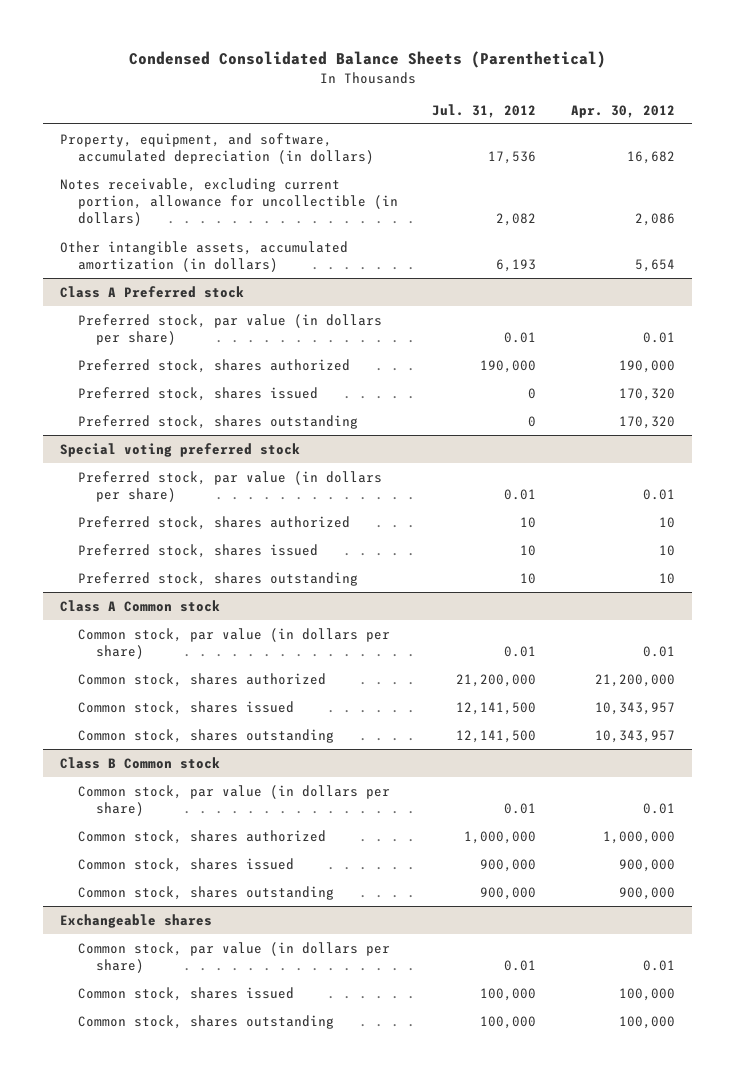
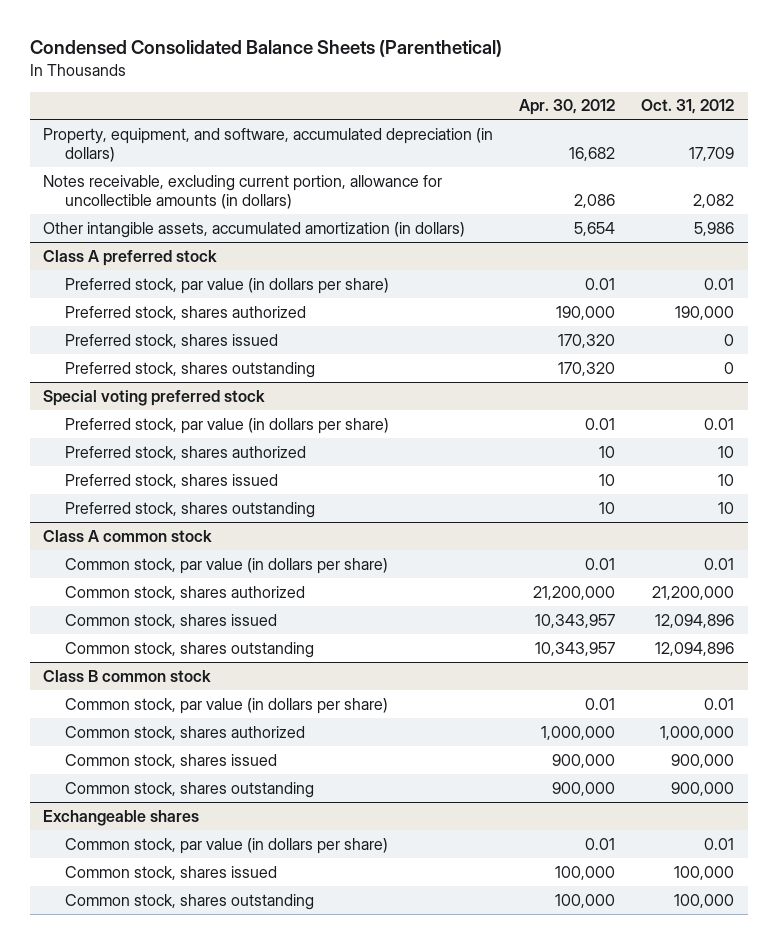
- | Jul. 31, 2012 | Apr. 30, 2012
+ | Apr. 30, 2012 | Oct. 31, 2012
- Notes receivable, excluding current portion, allowance for uncollectible (in dollars) | 2,082 | 2,086
+ Notes receivable, excluding current portion, allowance for uncollectible amounts (in dollars) | 2,086 | 2,082
- Class A Preferred stock
+ Class A preferred stock
- Class A Common stock
+ Class A common stock
- Class B Common stock
+ Class B common stock

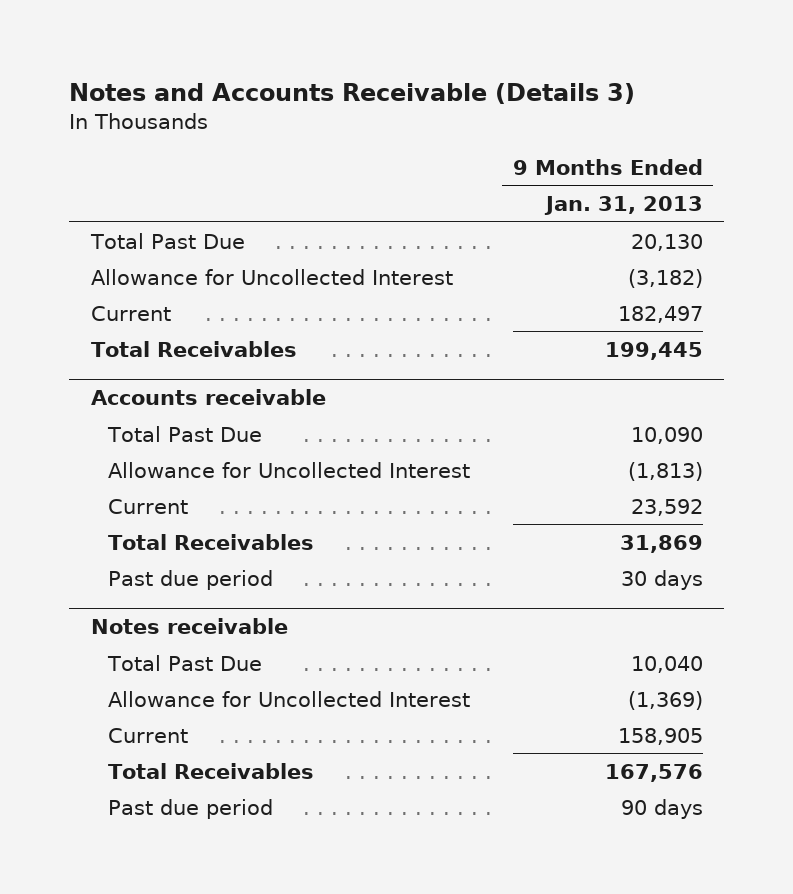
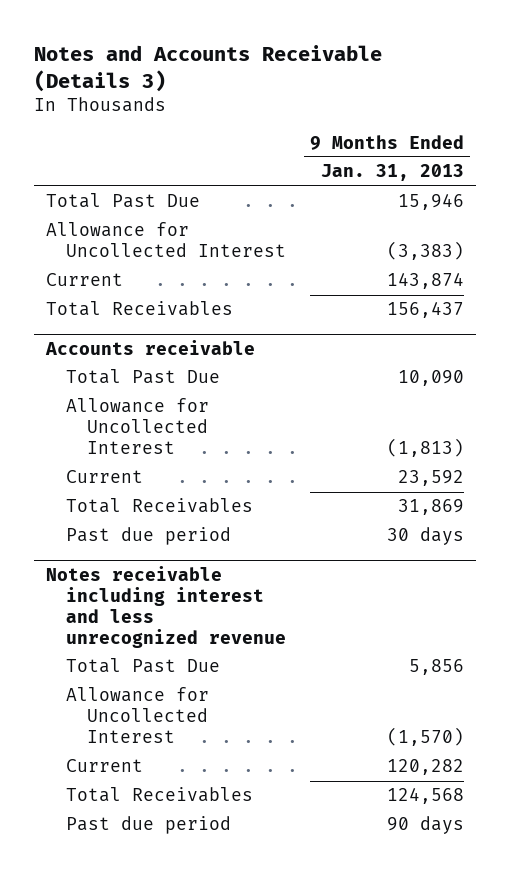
- Total Past Due | 20,130
- Allowance for Uncollected Interest | (3,182)
- Current | 182,497
- Total Receivables | 199,445
+ Total Past Due | 15,946
+ Allowance for Uncollected Interest | (3,383)
+ Current | 143,874
+ Total Receivables | 156,437
- Notes receivable
- Total Past Due | 10,040
- Allowance for Uncollected Interest | (1,369)
- Current | 158,905
- Total Receivables | 167,576
+ Notes receivable including interest and less unrecognized revenue
+ Total Past Due | 5,856
+ Allowance for Uncollected Interest | (1,570)
+ Current | 120,282
+ Total Receivables | 124,568

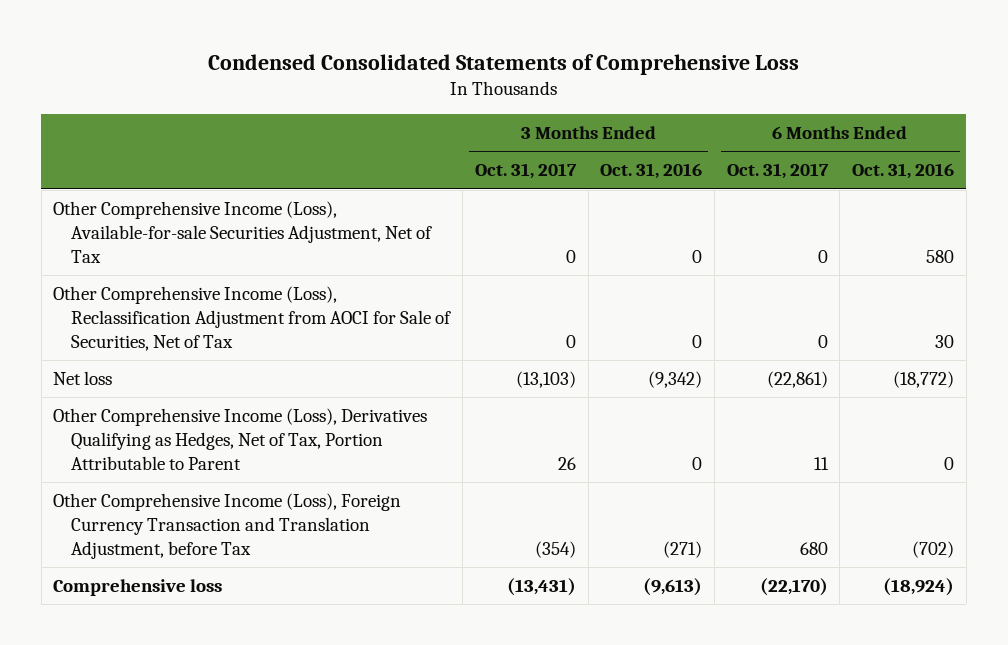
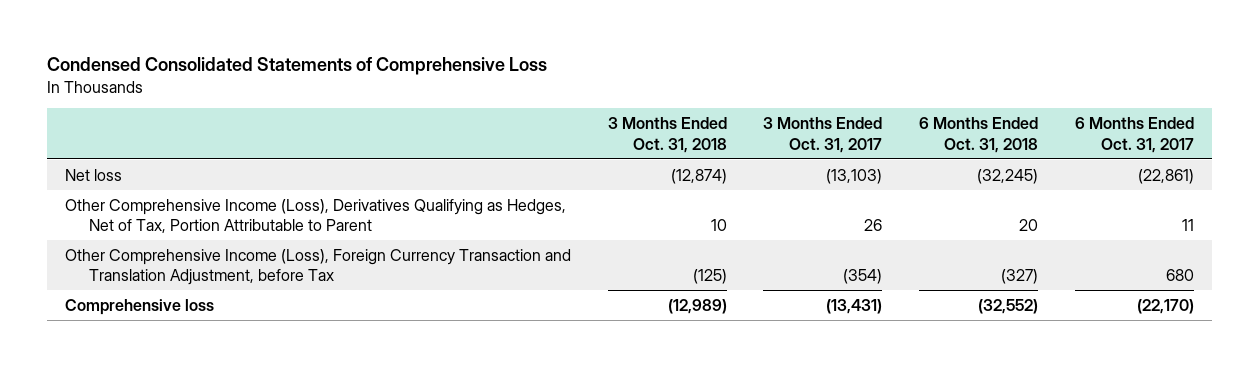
- | 3 Months Ended Oct. 31, 2017 | 3 Months Ended Oct. 31, 2016 | 6 Months Ended Oct. 31, 2017 | 6 Months Ended Oct. 31, 2016
+ | 3 Months Ended Oct. 31, 2018 | 3 Months Ended Oct. 31, 2017 | 6 Months Ended Oct. 31, 2018 | 6 Months Ended Oct. 31, 2017
- Other Comprehensive Income (Loss), Available-for-sale Securities Adjustment, Net of Tax | 0 | 0 | 0 | 580
- Other Comprehensive Income (Loss), Reclassification Adjustment from AOCI for Sale of Securities, Net of Tax | 0 | 0 | 0 | 30

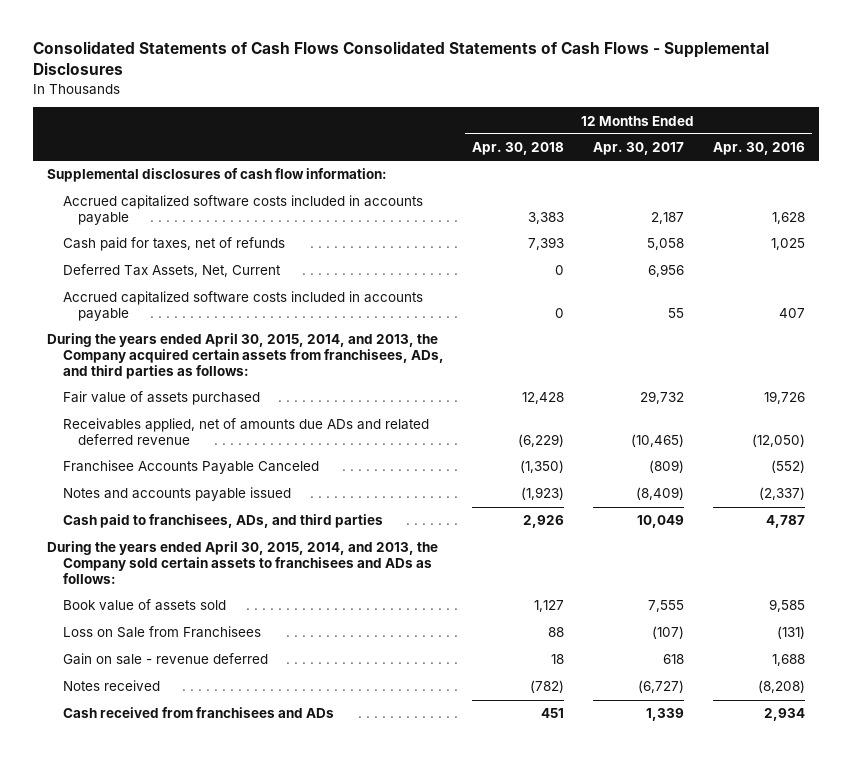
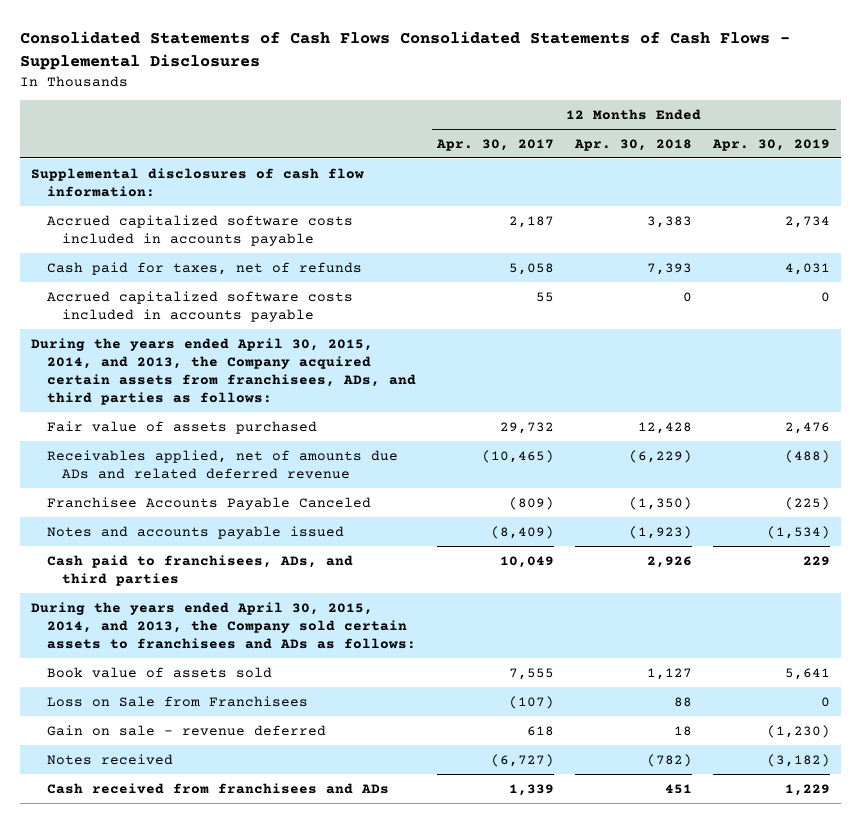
- | 12 Months Ended Apr. 30, 2018 | 12 Months Ended Apr. 30, 2017 | 12 Months Ended Apr. 30, 2016
+ | 12 Months Ended Apr. 30, 2017 | 12 Months Ended Apr. 30, 2018 | 12 Months Ended Apr. 30, 2019
- Deferred Tax Assets, Net, Current | 0 | 6,956 |

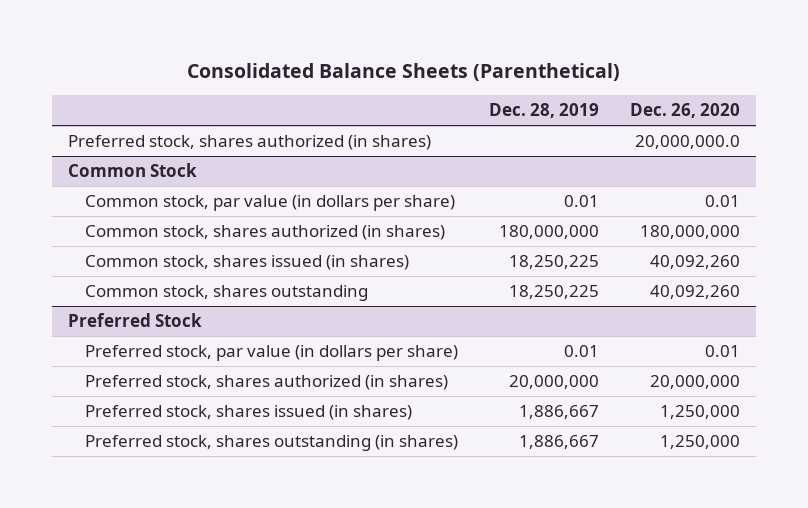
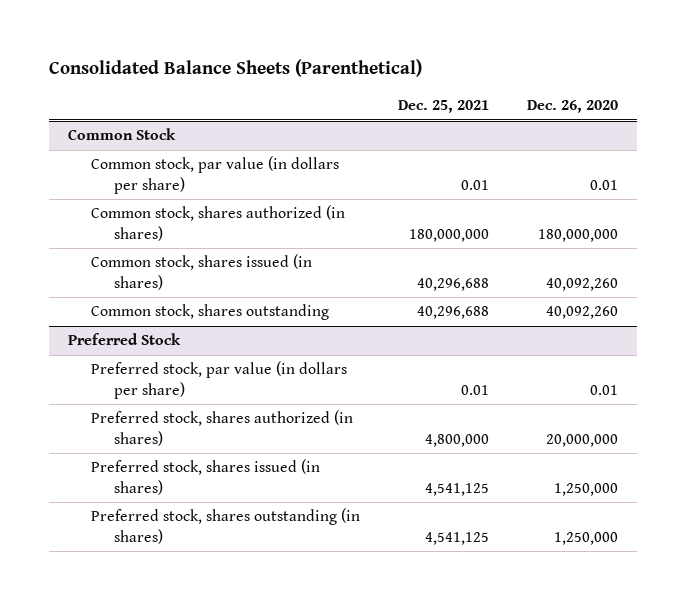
- | Dec. 28, 2019 | Dec. 26, 2020
+ | Dec. 25, 2021 | Dec. 26, 2020
- Preferred stock, shares authorized (in shares) | | 20,000,000.0

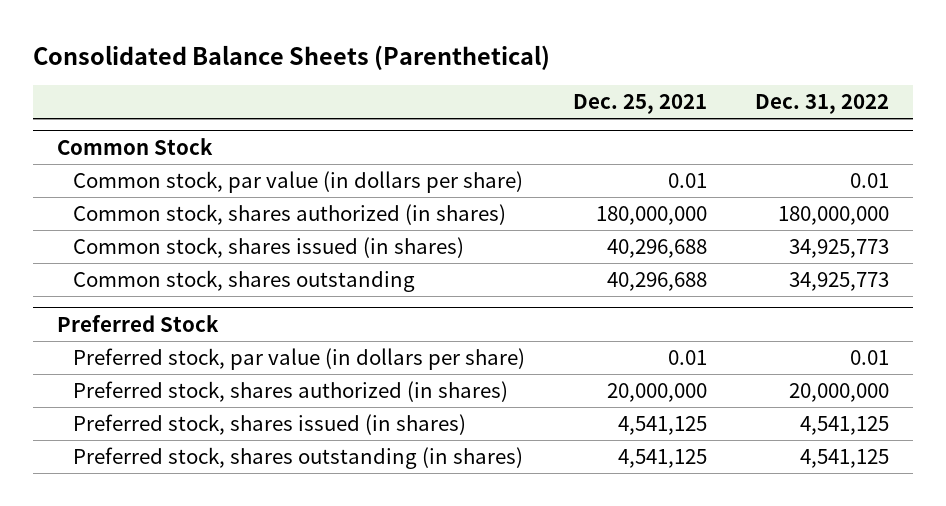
- | Dec. 25, 2021 | Dec. 26, 2020
+ | Dec. 25, 2021 | Dec. 31, 2022
@ Preferred Stock
- Preferred stock, shares authorized (in shares) | 4,800,000 | 20,000,000
+ Preferred stock, shares authorized (in shares) | 20,000,000 | 20,000,000

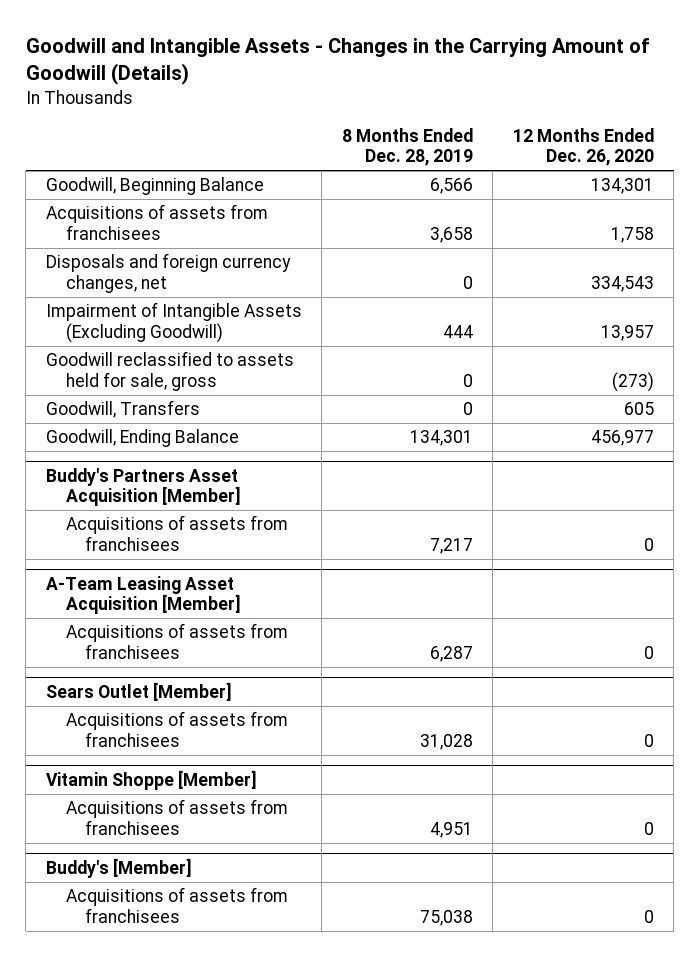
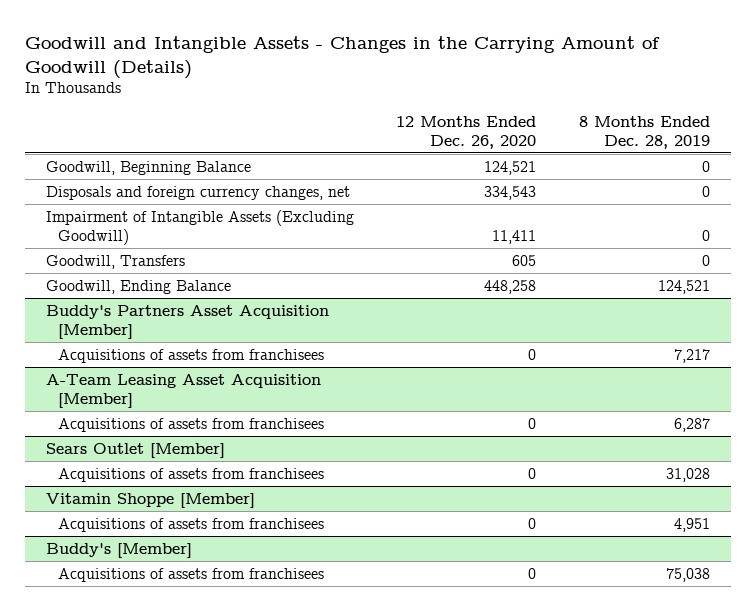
- | 8 Months Ended Dec. 28, 2019 | 12 Months Ended Dec. 26, 2020
+ | 12 Months Ended Dec. 26, 2020 | 8 Months Ended Dec. 28, 2019
- Goodwill, Beginning Balance | 6,566 | 134,301
- Acquisitions of assets from franchisees | 3,658 | 1,758
+ Goodwill, Beginning Balance | 124,521 | 0
- Impairment of Intangible Assets (Excluding Goodwill) | 444 | 13,957
- Goodwill reclassified to assets held for sale, gross | 0 | (273)
+ Impairment of Intangible Assets (Excluding Goodwill) | 11,411 | 0
- Goodwill, Ending Balance | 134,301 | 456,977
+ Goodwill, Ending Balance | 448,258 | 124,521

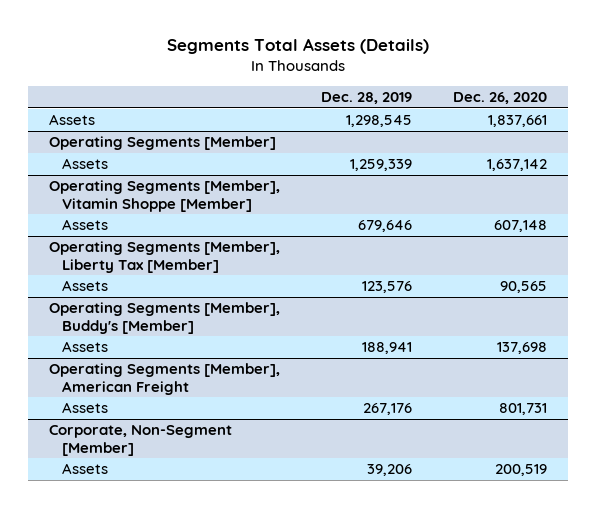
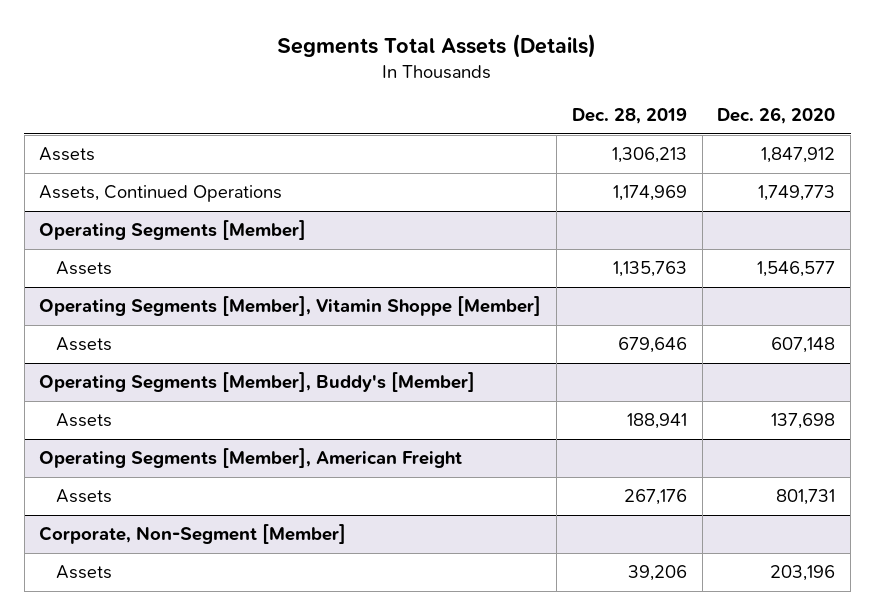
- Assets | 1,298,545 | 1,837,661
+ Assets | 1,306,213 | 1,847,912
+ Assets, Continued Operations | 1,174,969 | 1,749,773
@ Operating Segments [Member]
- Assets | 1,259,339 | 1,637,142
+ Assets | 1,135,763 | 1,546,577
- Operating Segments [Member], Liberty Tax [Member]
- Assets | 123,576 | 90,565
@ Corporate, Non-Segment [Member]
- Assets | 39,206 | 200,519
+ Assets | 39,206 | 203,196

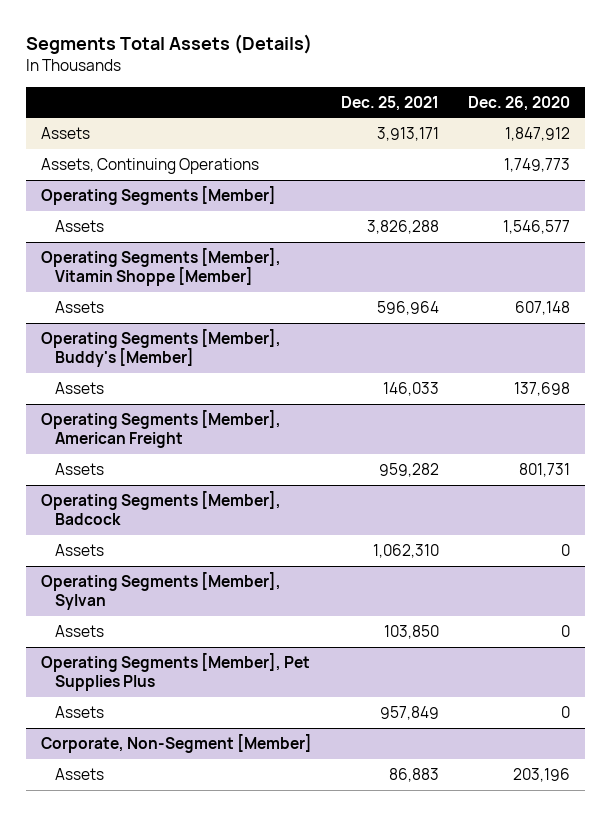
- | Dec. 28, 2019 | Dec. 26, 2020
+ | Dec. 25, 2021 | Dec. 26, 2020
- Assets, Continued Operations | 1,174,969 | 1,749,773
+ Assets, Continuing Operations | | 1,749,773
+ Operating Segments [Member], Badcock
+ Assets | 1,062,310 | 0
+ Operating Segments [Member], Sylvan
+ Assets | 103,850 | 0
+ Operating Segments [Member], Pet Supplies Plus
+ Assets | 957,849 | 0

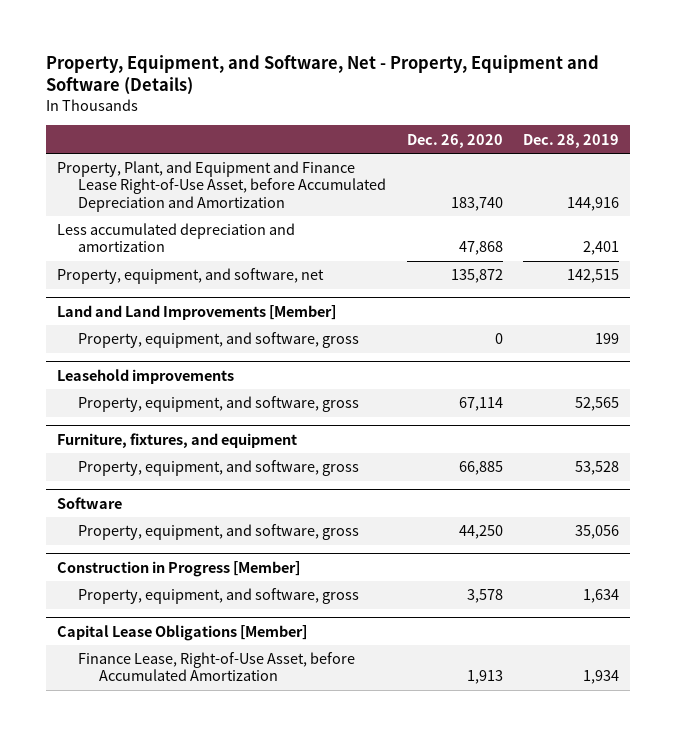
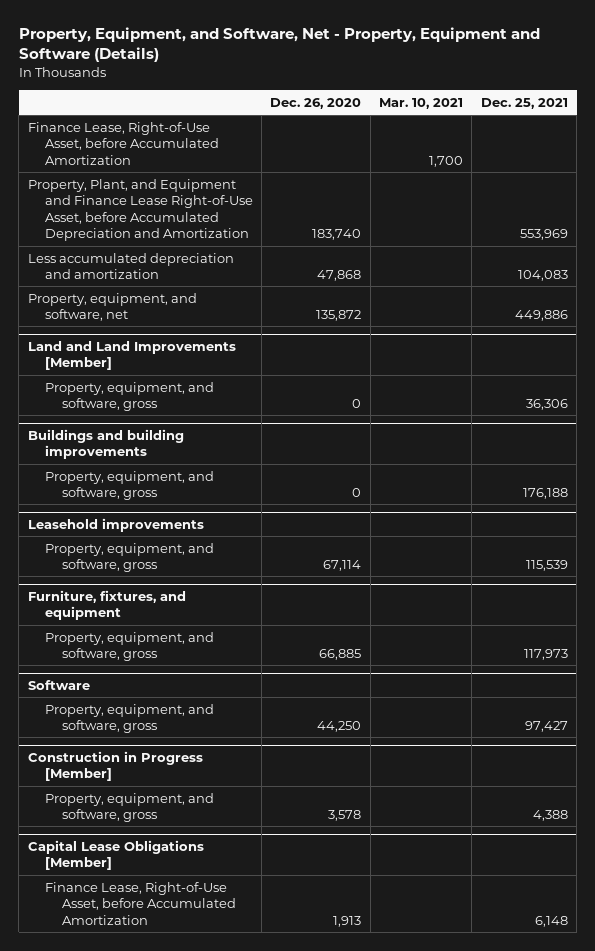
- | Dec. 26, 2020 | Dec. 28, 2019
+ | Dec. 26, 2020 | Mar. 10, 2021 | Dec. 25, 2021
+ Finance Lease, Right-of-Use Asset, before Accumulated Amortization | | 1,700 |
+ Buildings and building improvements
+ Property, equipment, and software, gross | 0 | | 176,188

